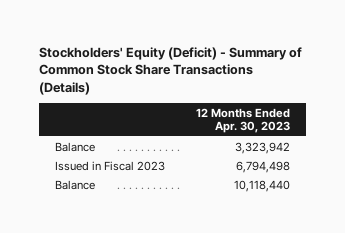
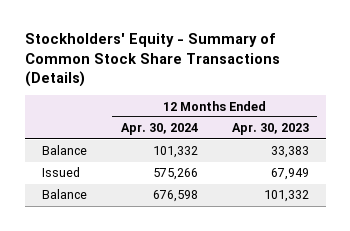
- Stockholders' Equity (Deficit) - Summary of Common Stock Share Transactions (Details)
+ Stockholders' Equity - Summary of Common Stock Share Transactions (Details)
- | 12 Months Ended Apr. 30, 2023
+ | 12 Months Ended Apr. 30, 2024 | 12 Months Ended Apr. 30, 2023
- Balance | 3,323,942
- Issued in Fiscal 2023 | 6,794,498
- Balance | 10,118,440
+ Balance | 101,332 | 33,383
+ Issued | 575,266 | 67,949
+ Balance | 676,598 | 101,332

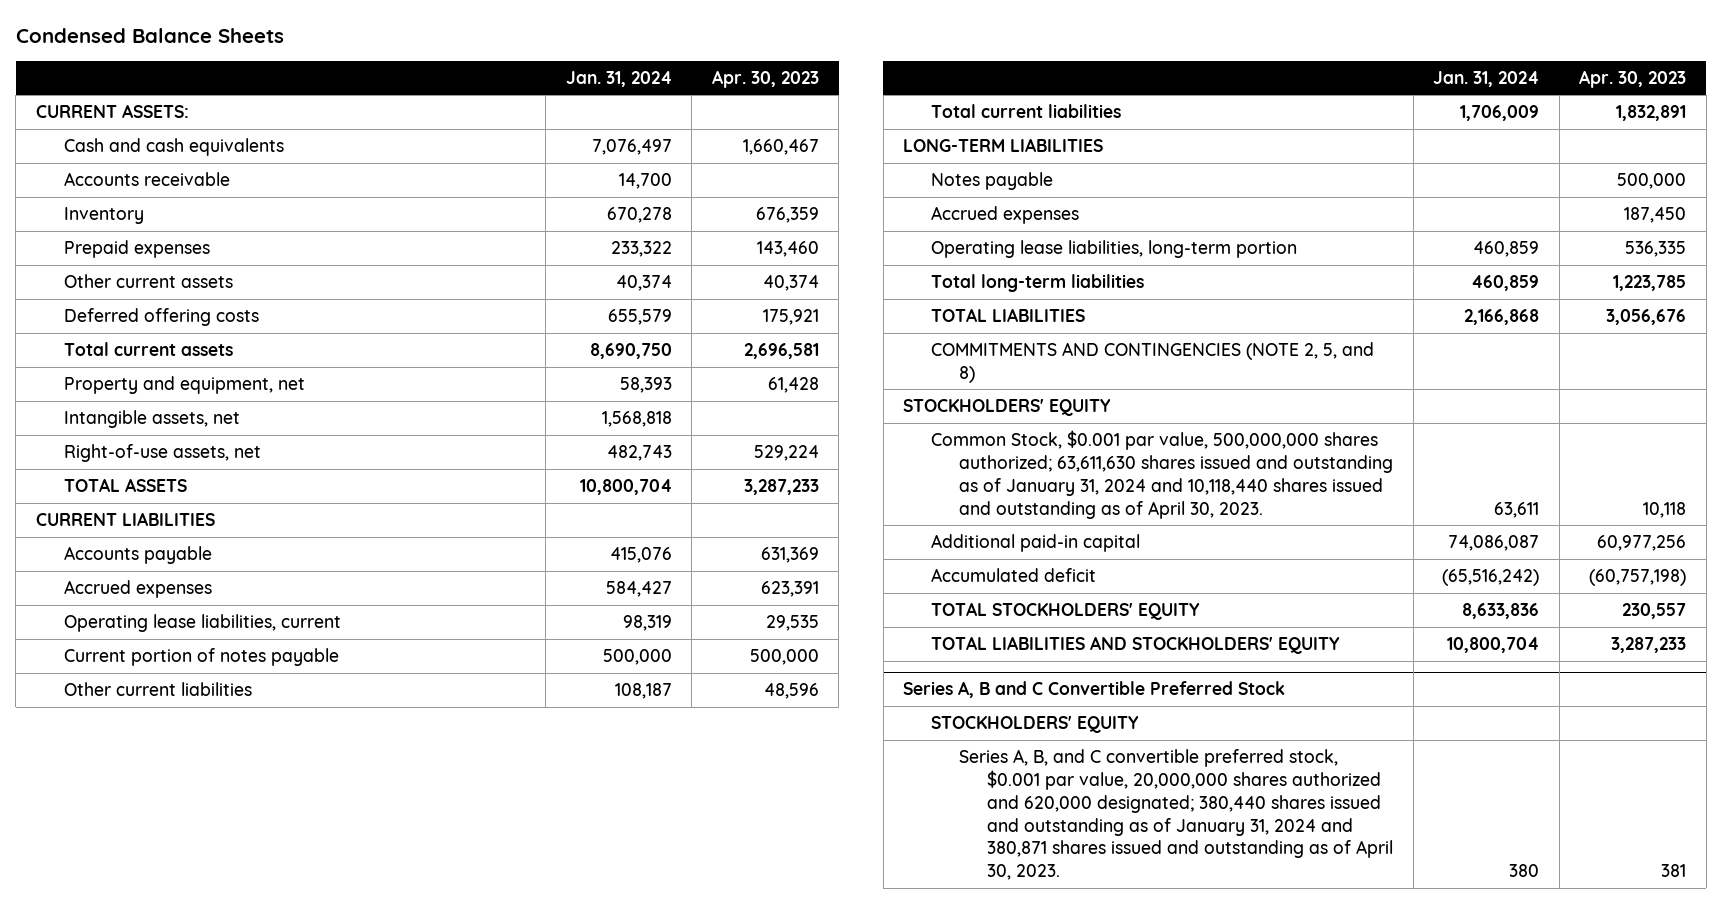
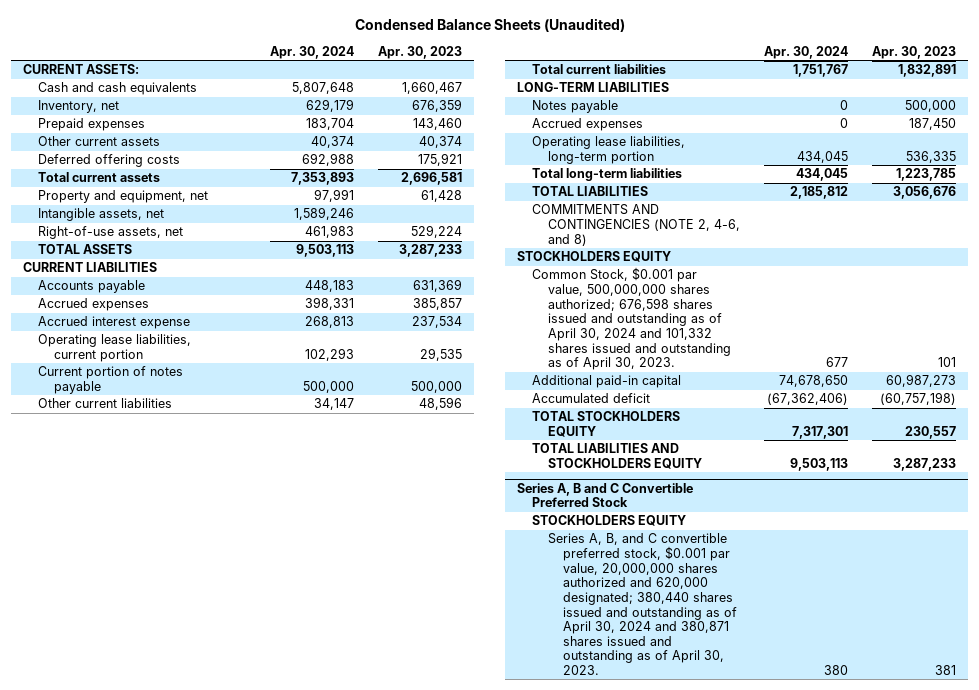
- Condensed Balance Sheets
+ Condensed Balance Sheets (Unaudited)
- | Jan. 31, 2024 | Apr. 30, 2023
+ | Apr. 30, 2024 | Apr. 30, 2023
- Accounts receivable | 14,700 |
- Inventory | 670,278 | 676,359
+ Inventory, net | 629,179 | 676,359
- Accrued expenses | 584,427 | 623,391
- Operating lease liabilities, current | 98,319 | 29,535
+ Accrued expenses | 398,331 | 385,857
+ Accrued interest expense | 268,813 | 237,534
+ Operating lease liabilities, current portion | 102,293 | 29,535
- COMMITMENTS AND CONTINGENCIES (NOTE 2, 5, and 8)
- STOCKHOLDERS' EQUITY
- Common Stock, $0.001 par value, 500,000,000 shares authorized; 63,611,630 shares issued and outstanding as of January 31, 2024 and 10,118,440 shares issued and outstanding as of April 30, 2023. | 63,611 | 10,118
- Additional paid-in capital | 74,086,087 | 60,977,256
+ COMMITMENTS AND CONTINGENCIES (NOTE 2, 4-6, and 8)
+ STOCKHOLDERS EQUITY
+ Common Stock, $0.001 par value, 500,000,000 shares authorized; 676,598 shares issued and outstanding as of April 30, 2024 and 101,332 shares issued and outstanding as of April 30, 2023. | 677 | 101
+ Additional paid-in capital | 74,678,650 | 60,987,273
- TOTAL STOCKHOLDERS' EQUITY | 8,633,836 | 230,557
- TOTAL LIABILITIES AND STOCKHOLDERS' EQUITY | 10,800,704 | 3,287,233
+ TOTAL STOCKHOLDERS EQUITY | 7,317,301 | 230,557
+ TOTAL LIABILITIES AND STOCKHOLDERS EQUITY | 9,503,113 | 3,287,233
@ Series A, B and C Convertible Preferred Stock
- STOCKHOLDERS' EQUITY
- Series A, B, and C convertible preferred stock, $0.001 par value, 20,000,000 shares authorized and 620,000 designated; 380,440 shares issued and outstanding as of January 31, 2024 and 380,871 shares issued and outstanding as of April 30, 2023. | 380 | 381
+ STOCKHOLDERS EQUITY
+ Series A, B, and C convertible preferred stock, $0.001 par value, 20,000,000 shares authorized and 620,000 designated; 380,440 shares issued and outstanding as of April 30, 2024 and 380,871 shares issued and outstanding as of April 30, 2023. | 380 | 381

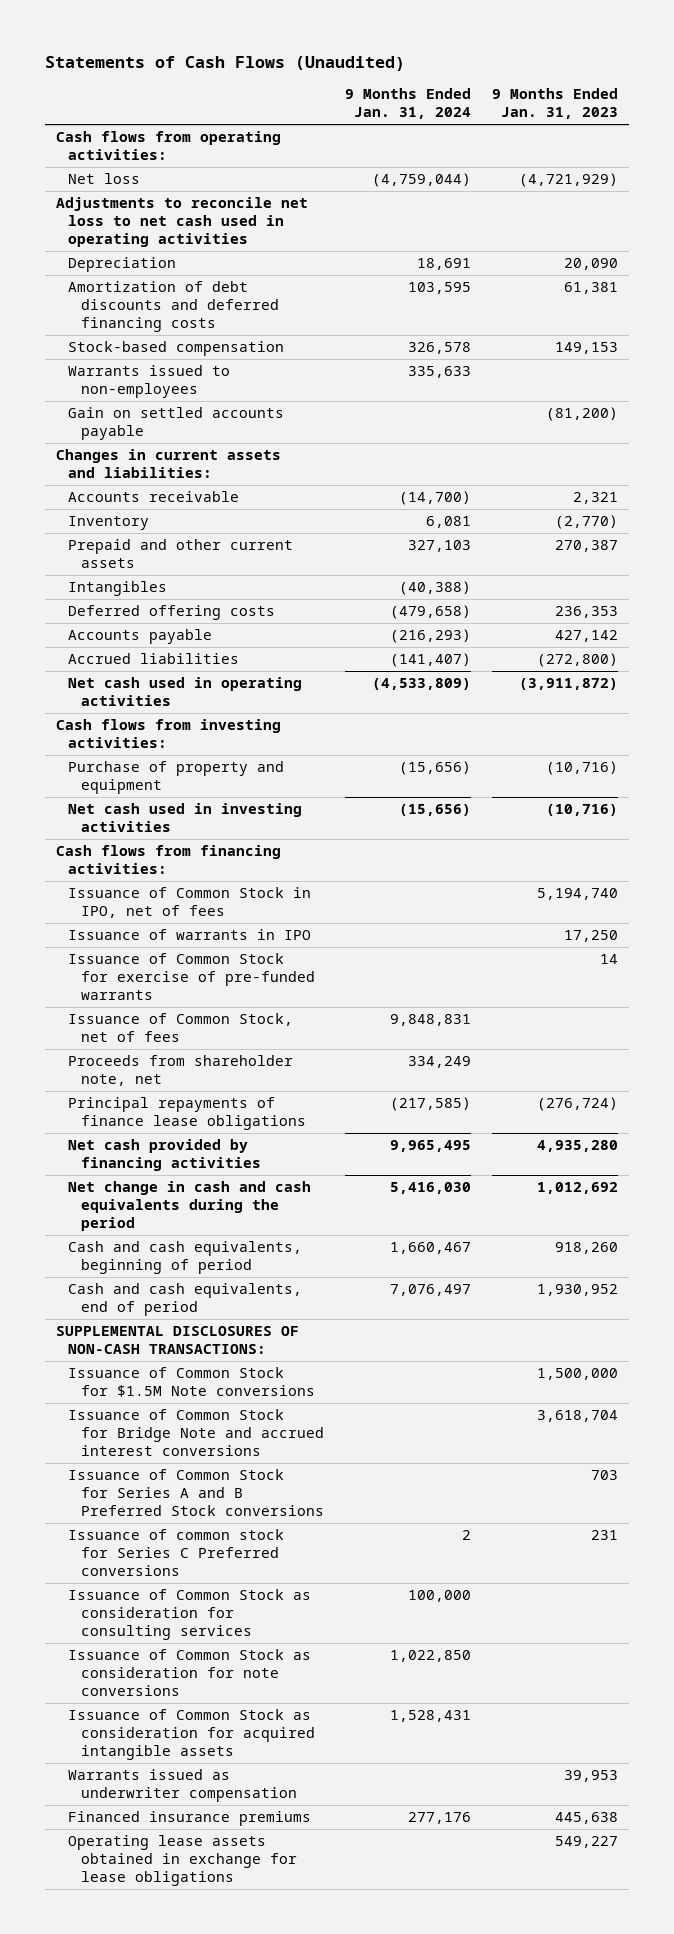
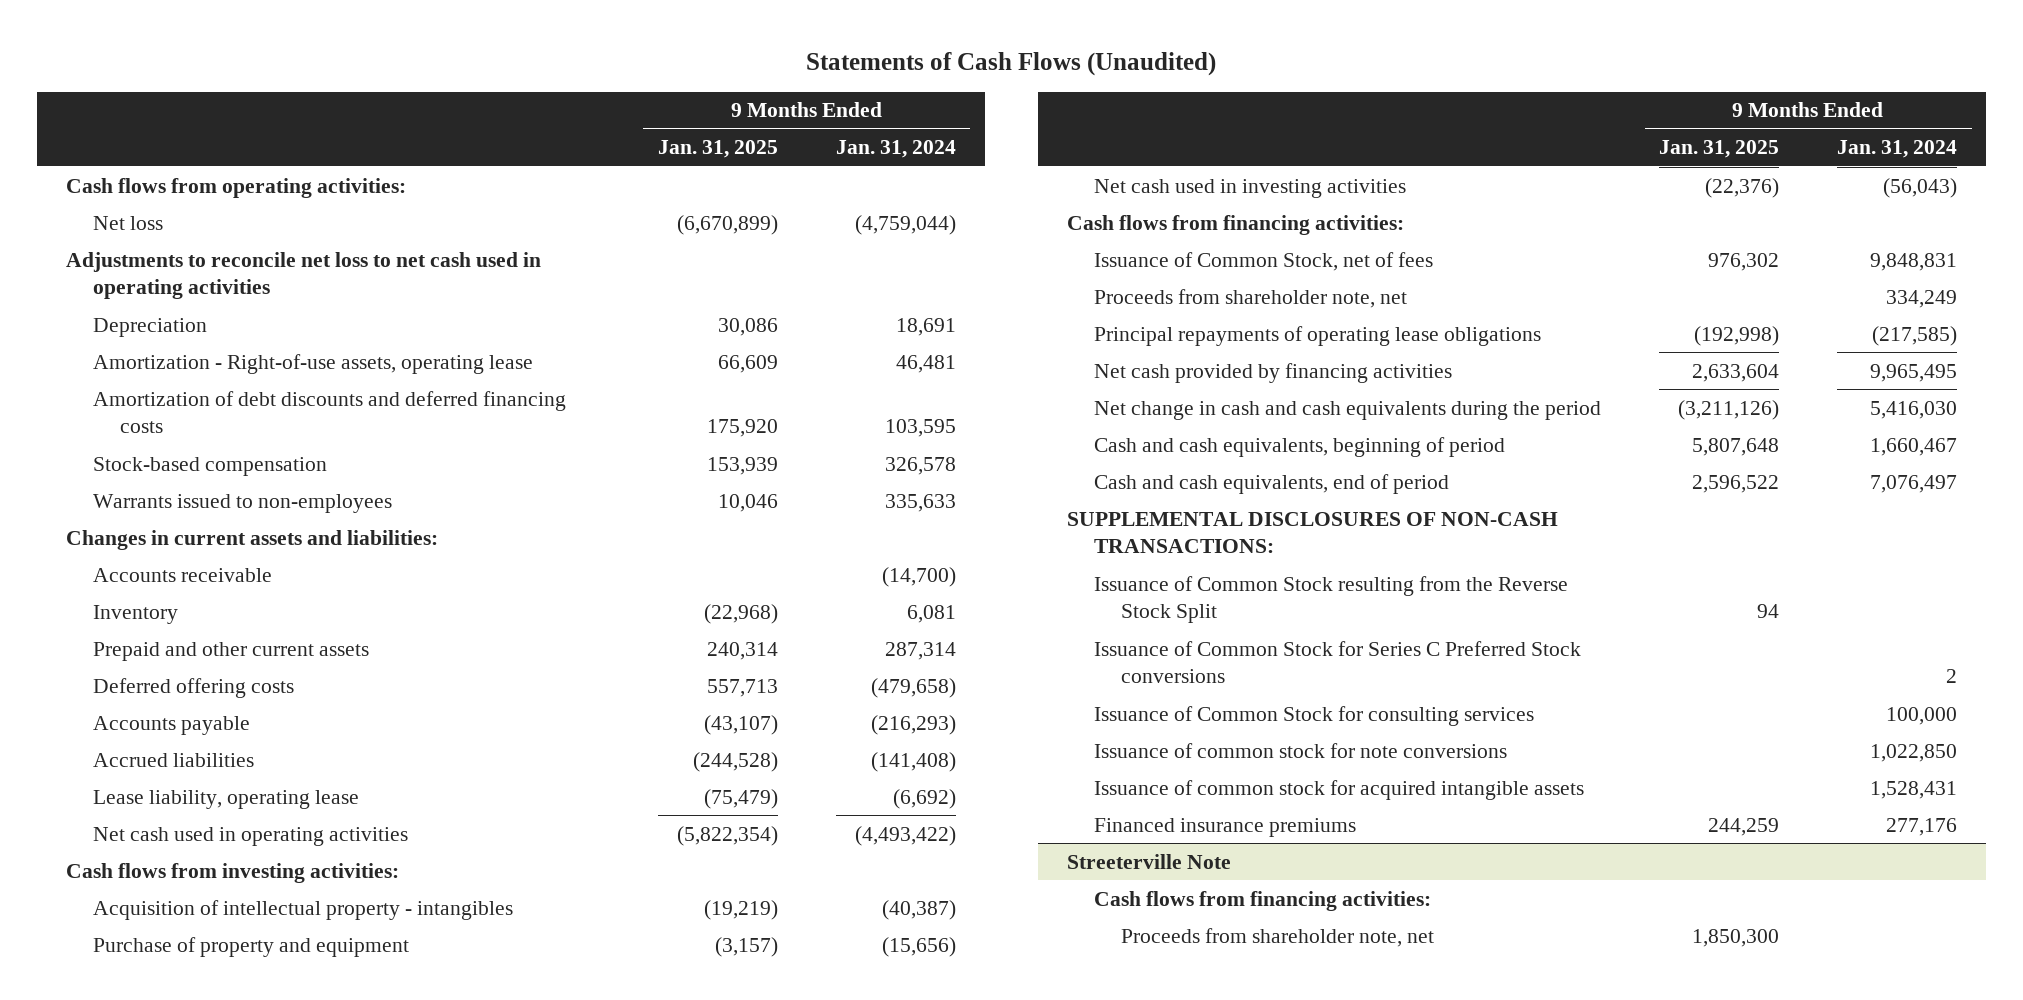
- | 9 Months Ended Jan. 31, 2024 | 9 Months Ended Jan. 31, 2023
+ | 9 Months Ended Jan. 31, 2025 | 9 Months Ended Jan. 31, 2024
+ Amortization - Right-of-use assets, operating lease | 66,609 | 46,481
- Gain on settled accounts payable | | (81,200)
- Prepaid and other current assets | 327,103 | 270,387
- Intangibles | (40,388) |
+ Prepaid and other current assets | 240,314 | 287,314
- Accrued liabilities | (141,407) | (272,800)
- Net cash used in operating activities | (4,533,809) | (3,911,872)
+ Accrued liabilities | (244,528) | (141,408)
+ Lease liability, operating lease | (75,479) | (6,692)
+ Net cash used in operating activities | (5,822,354) | (4,493,422)
+ Acquisition of intellectual property - intangibles | (19,219) | (40,387)
- Net cash used in investing activities | (15,656) | (10,716)
+ Net cash used in investing activities | (22,376) | (56,043)
- Issuance of Common Stock in IPO, net of fees | | 5,194,740
- Issuance of warrants in IPO | | 17,250
- Issuance of Common Stock for exercise of pre-funded warrants | | 14
- Principal repayments of finance lease obligations | (217,585) | (276,724)
+ Principal repayments of operating lease obligations | (192,998) | (217,585)
- Issuance of Common Stock for $1.5M Note conversions | | 1,500,000
- Issuance of Common Stock for Bridge Note and accrued interest conversions | | 3,618,704
- Issuance of Common Stock for Series A and B Preferred Stock conversions | | 703
- Issuance of common stock for Series C Preferred conversions | 2 | 231
- Issuance of Common Stock as consideration for consulting services | 100,000 |
- Issuance of Common Stock as consideration for note conversions | 1,022,850 |
- Issuance of Common Stock as consideration for acquired intangible assets | 1,528,431 |
- Warrants issued as underwriter compensation | | 39,953
+ Issuance of Common Stock resulting from the Reverse Stock Split | 94 |
+ Issuance of Common Stock for Series C Preferred Stock conversions | | 2
+ Issuance of Common Stock for consulting services | | 100,000
+ Issuance of common stock for note conversions | | 1,022,850
+ Issuance of common stock for acquired intangible assets | | 1,528,431
- Operating lease assets obtained in exchange for lease obligations | | 549,227
+ Streeterville Note
+ Cash flows from financing activities:
+ Proceeds from shareholder note, net | 1,850,300 |

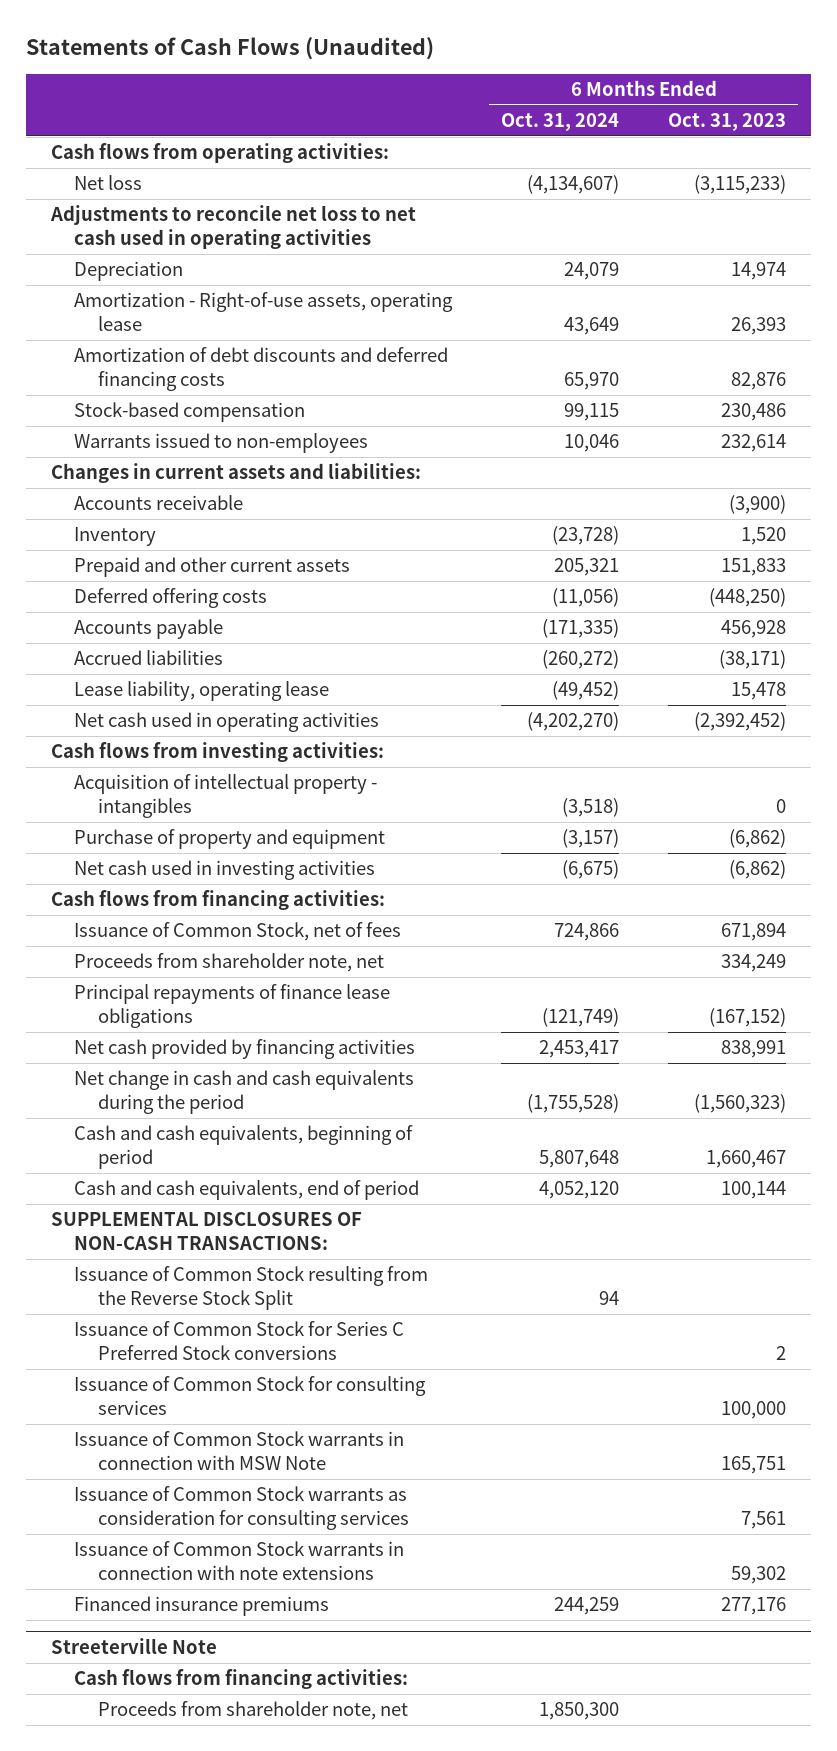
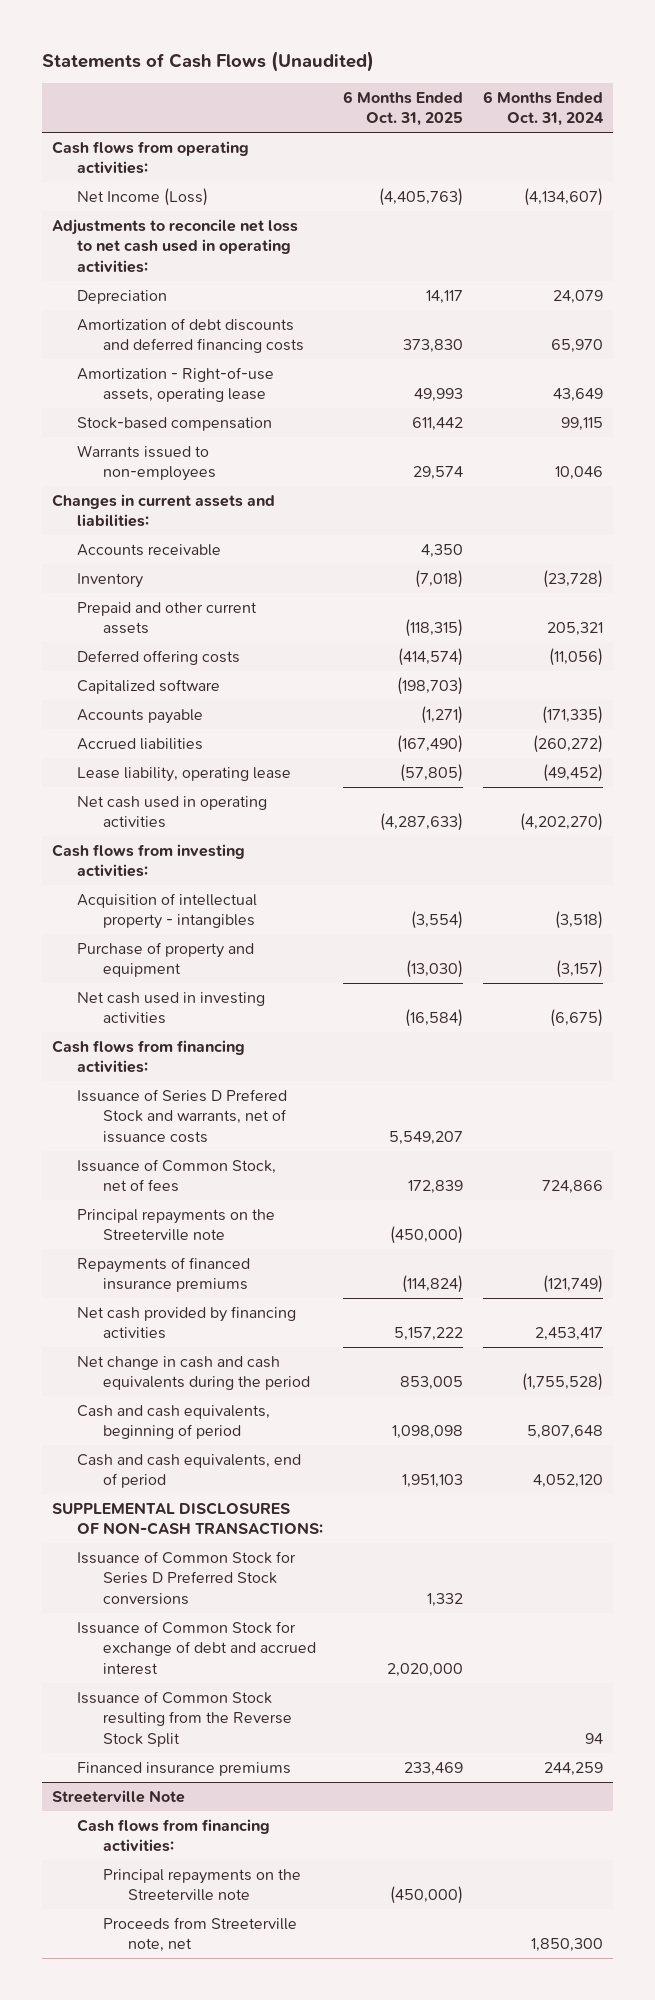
- | 6 Months Ended Oct. 31, 2024 | 6 Months Ended Oct. 31, 2023
+ | 6 Months Ended Oct. 31, 2025 | 6 Months Ended Oct. 31, 2024
- Net loss | (4,134,607) | (3,115,233)
- Adjustments to reconcile net loss to net cash used in operating activities
+ Net Income (Loss) | (4,405,763) | (4,134,607)
+ Adjustments to reconcile net loss to net cash used in operating activities:
moved down: Amortization - Right-of-use assets, operating lease | 49,993 | 43,649
+ Capitalized software | (198,703) |
+ Issuance of Series D Prefered Stock and warrants, net of issuance costs | 5,549,207 |
- Proceeds from shareholder note, net | | 334,249
- Principal repayments of finance lease obligations | (121,749) | (167,152)
+ Principal repayments on the Streeterville note | (450,000) |
+ Repayments of financed insurance premiums | (114,824) | (121,749)
+ Issuance of Common Stock for Series D Preferred Stock conversions | 1,332 |
+ Issuance of Common Stock for exchange of debt and accrued interest | 2,020,000 |
- Issuance of Common Stock for Series C Preferred Stock conversions | | 2
- Issuance of Common Stock for consulting services | | 100,000
- Issuance of Common Stock warrants in connection with MSW Note | | 165,751
- Issuance of Common Stock warrants as consideration for consulting services | | 7,561
- Issuance of Common Stock warrants in connection with note extensions | | 59,302
@ Streeterville Note
- Proceeds from shareholder note, net | 1,850,300 |
+ Principal repayments on the Streeterville note | (450,000) |
+ Proceeds from Streeterville note, net | | 1,850,300

